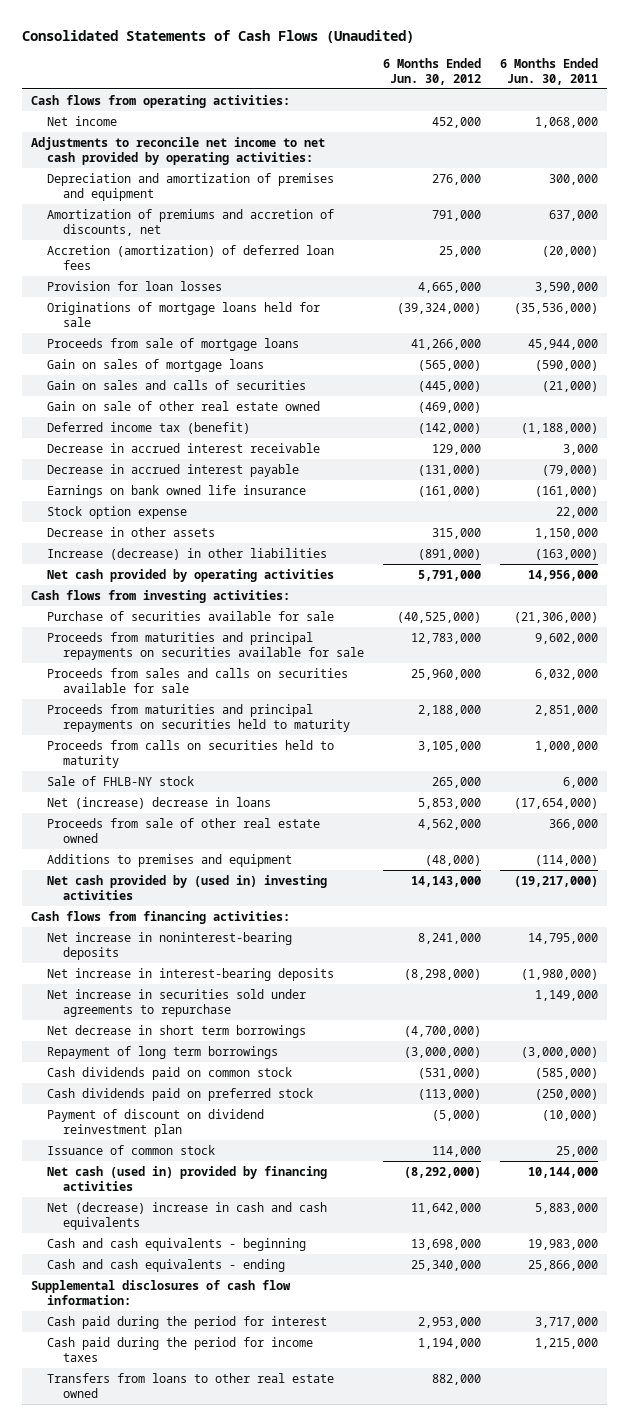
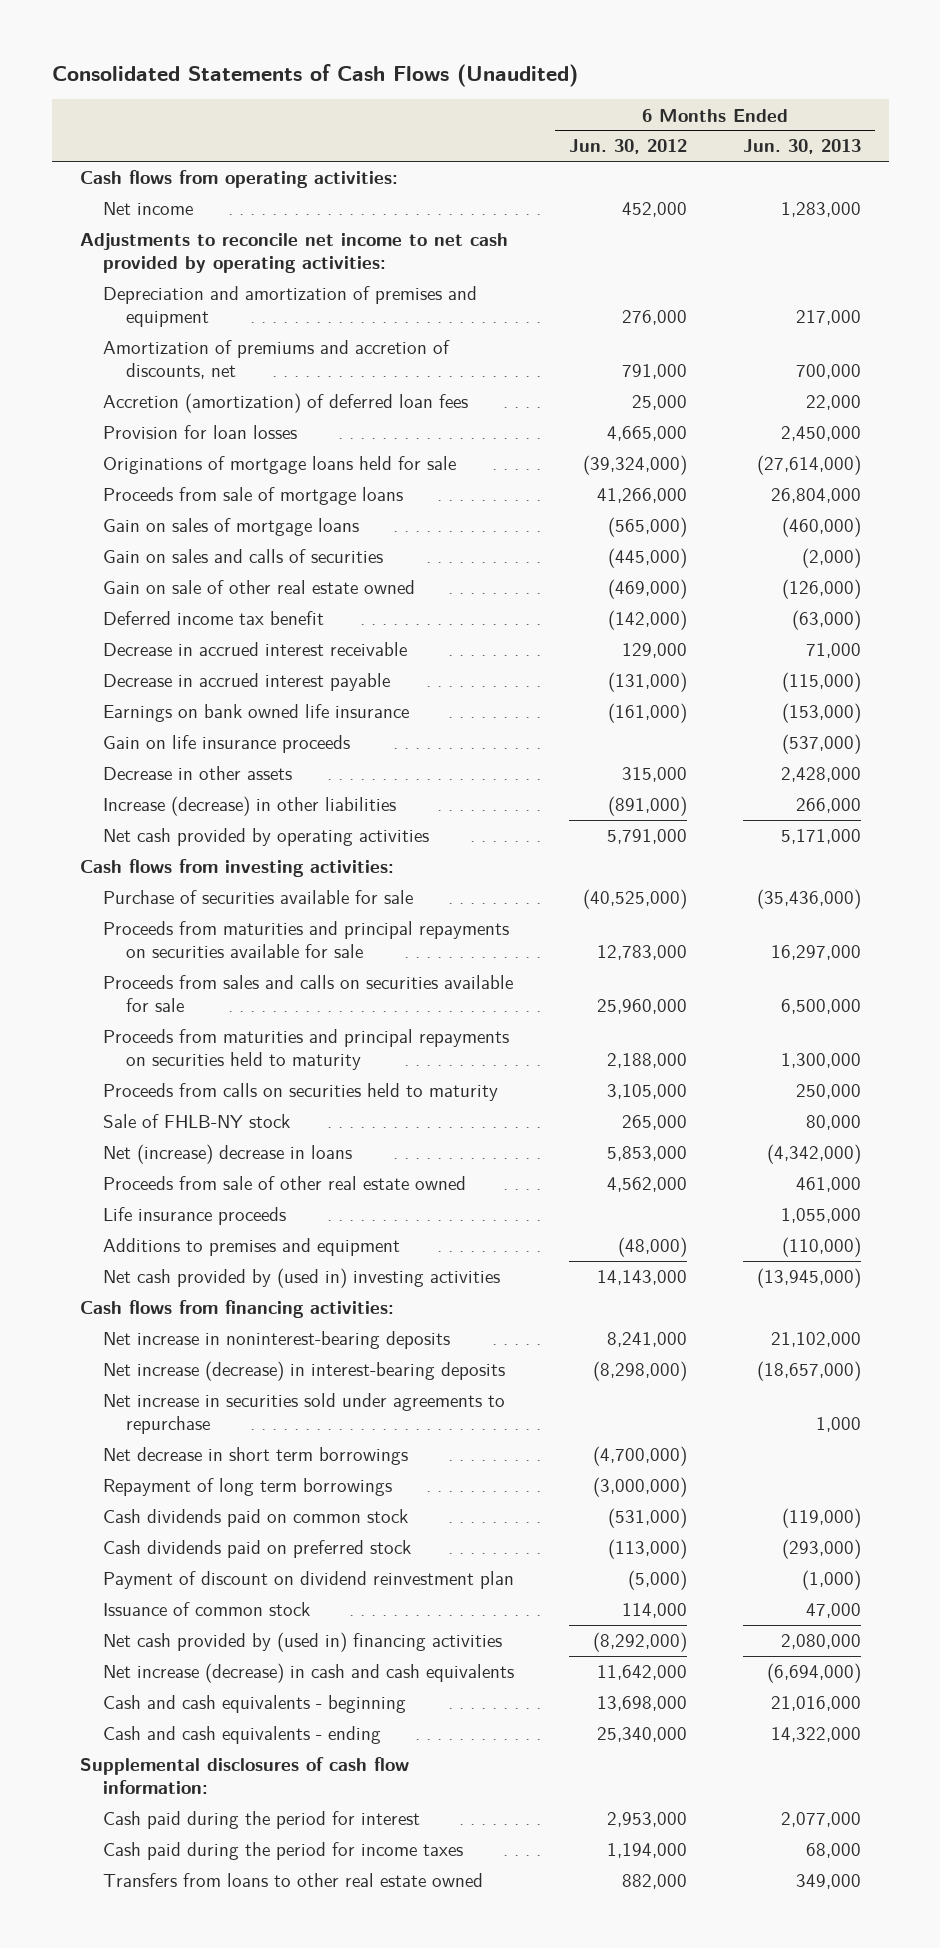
- | 6 Months Ended Jun. 30, 2012 | 6 Months Ended Jun. 30, 2011
+ | 6 Months Ended Jun. 30, 2012 | 6 Months Ended Jun. 30, 2013
- Deferred income tax (benefit) | (142,000) | (1,188,000)
+ Deferred income tax benefit | (142,000) | (63,000)
- Stock option expense | | 22,000
+ Gain on life insurance proceeds | | (537,000)
+ Life insurance proceeds | | 1,055,000
- Net increase in interest-bearing deposits | (8,298,000) | (1,980,000)
+ Net increase (decrease) in interest-bearing deposits | (8,298,000) | (18,657,000)
- Net cash (used in) provided by financing activities | (8,292,000) | 10,144,000
- Net (decrease) increase in cash and cash equivalents | 11,642,000 | 5,883,000
+ Net cash provided by (used in) financing activities | (8,292,000) | 2,080,000
+ Net increase (decrease) in cash and cash equivalents | 11,642,000 | (6,694,000)

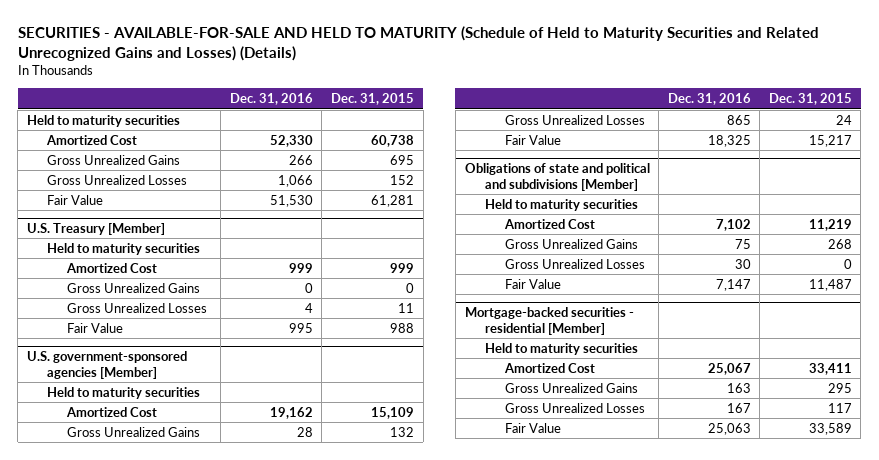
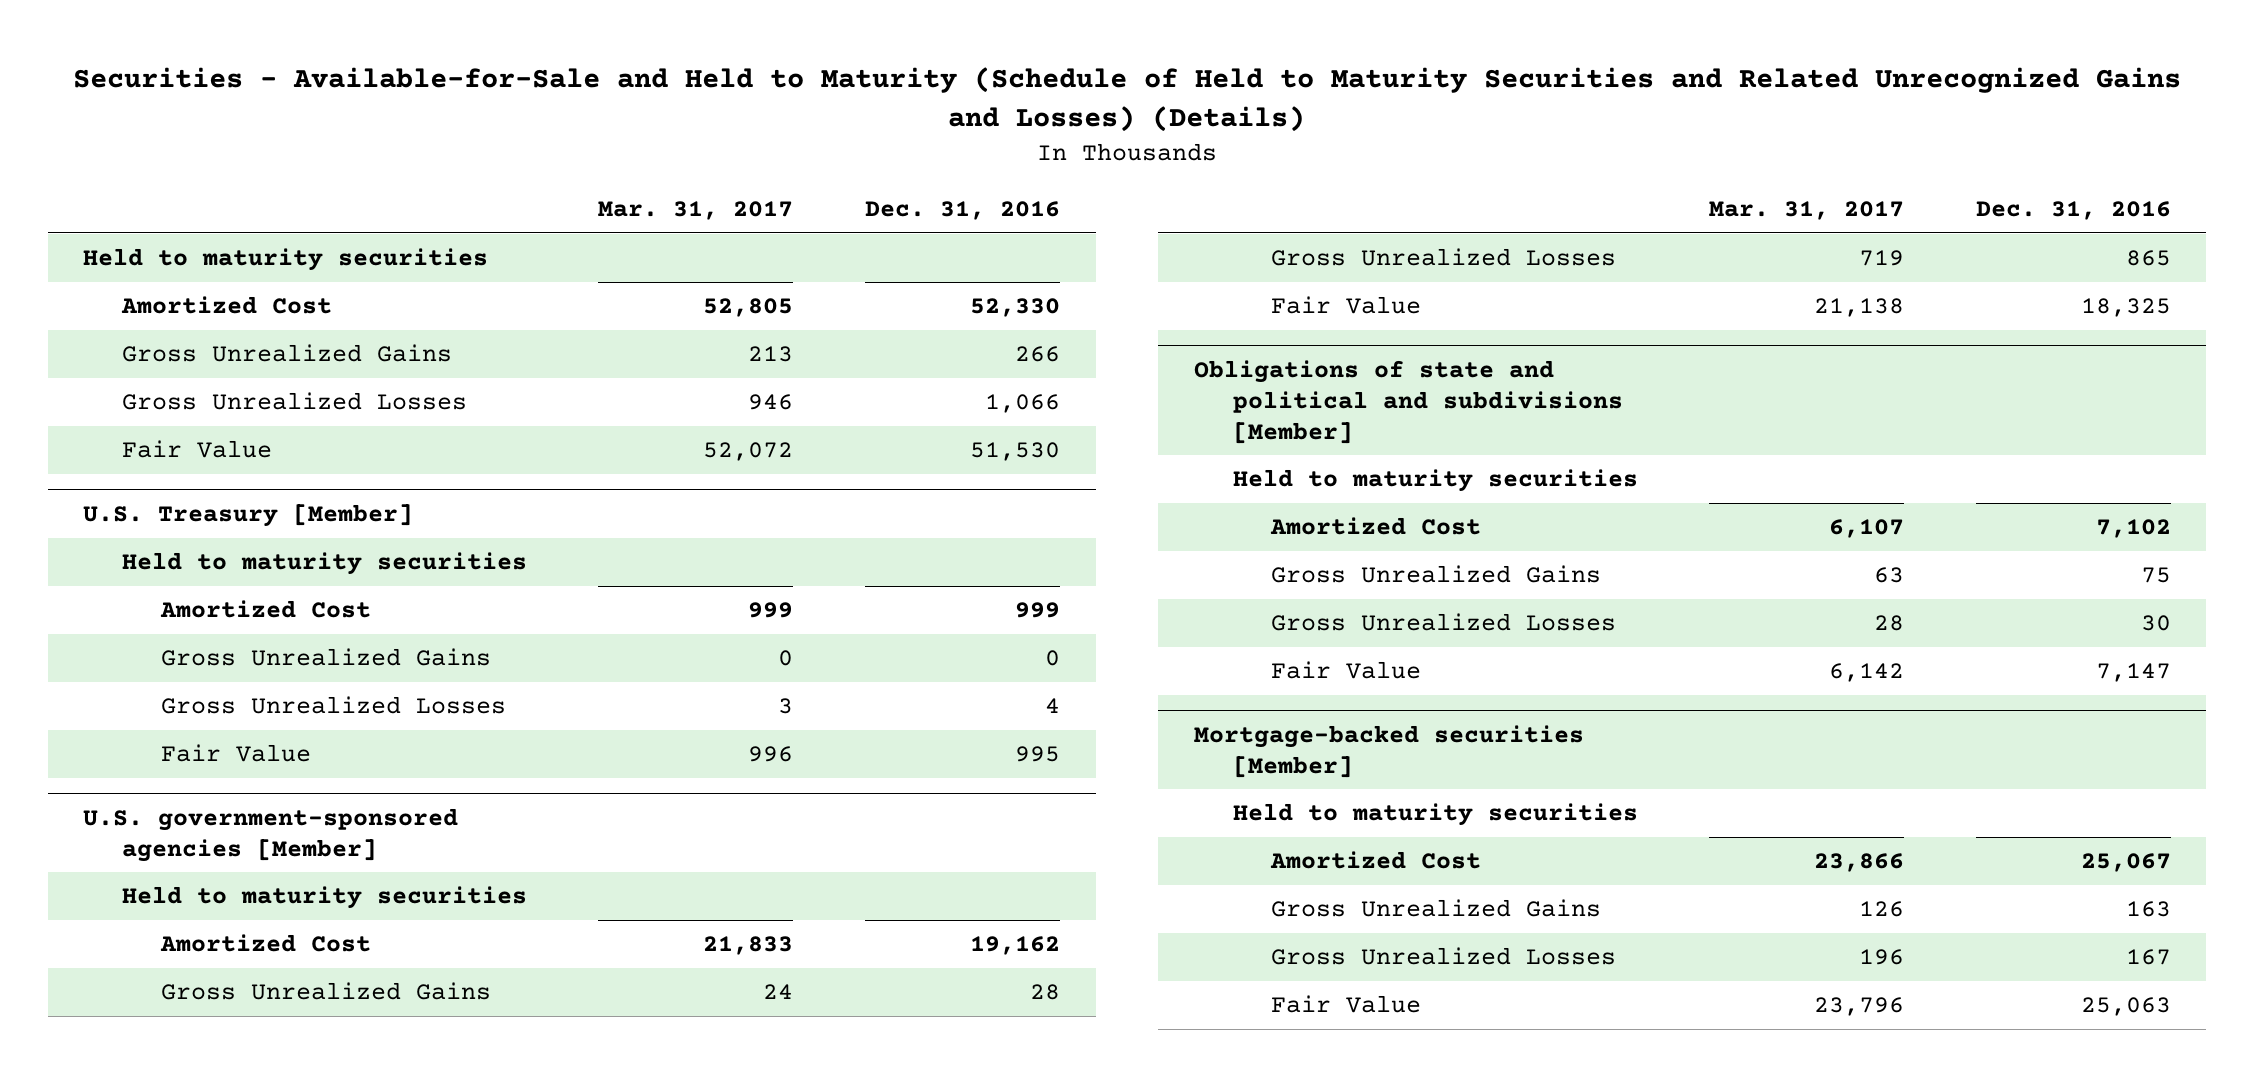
- SECURITIES - AVAILABLE-FOR-SALE AND HELD TO MATURITY (Schedule of Held to Maturity Securities and Related Unrecognized Gains and Losses) (Details)
+ Securities - Available-for-Sale and Held to Maturity (Schedule of Held to Maturity Securities and Related Unrecognized Gains and Losses) (Details)
- | Dec. 31, 2016 | Dec. 31, 2015
+ | Mar. 31, 2017 | Dec. 31, 2016
- Mortgage-backed securities - residential [Member]
+ Mortgage-backed securities [Member]

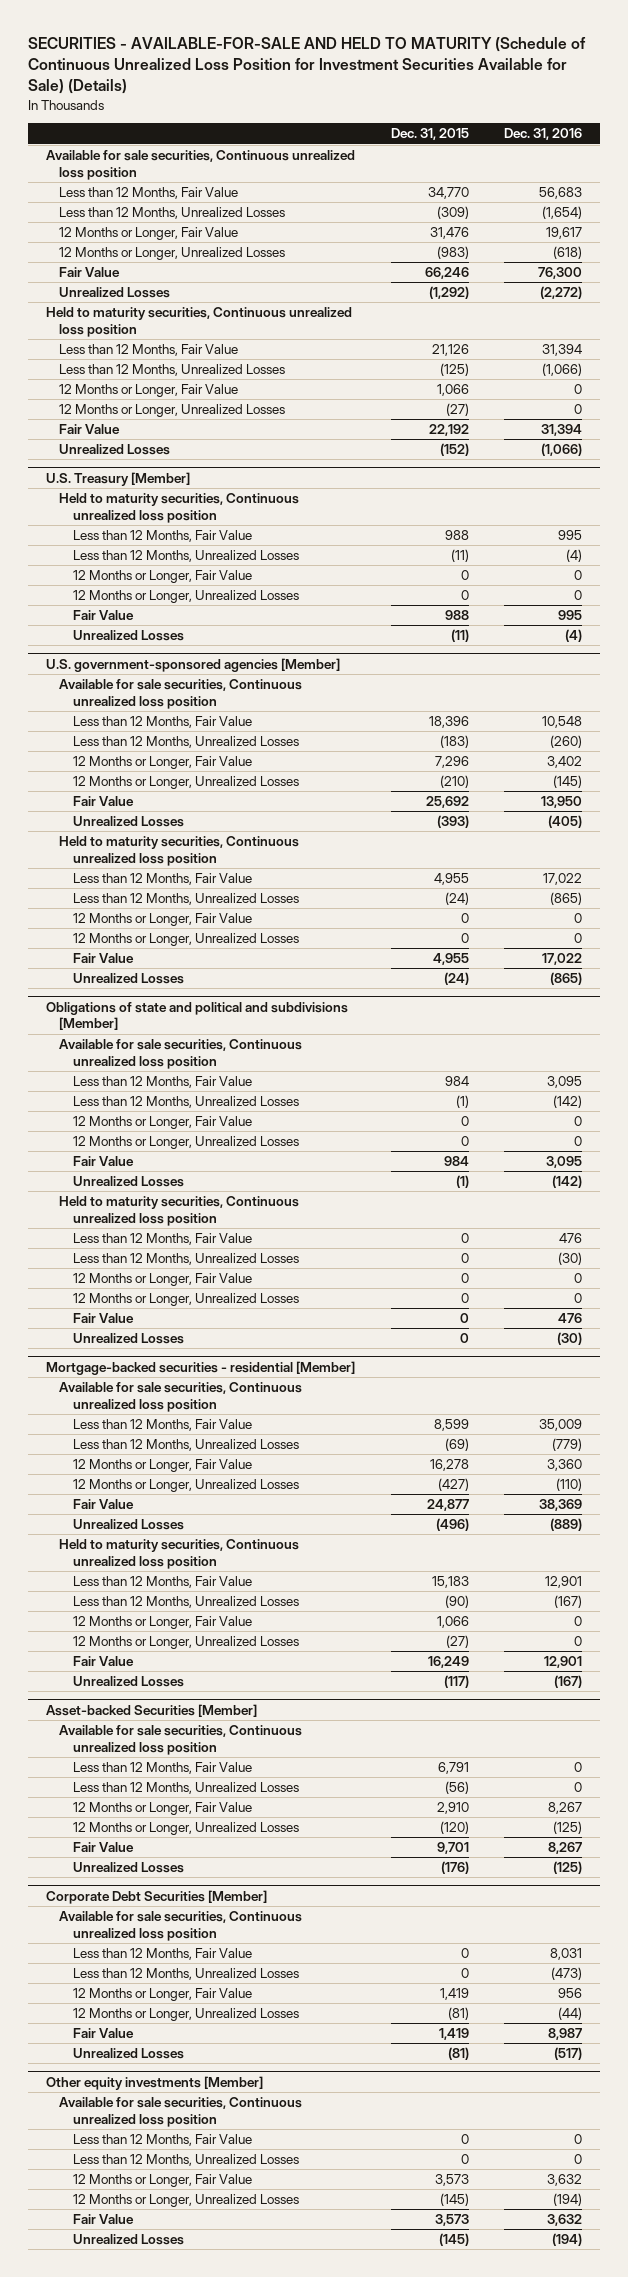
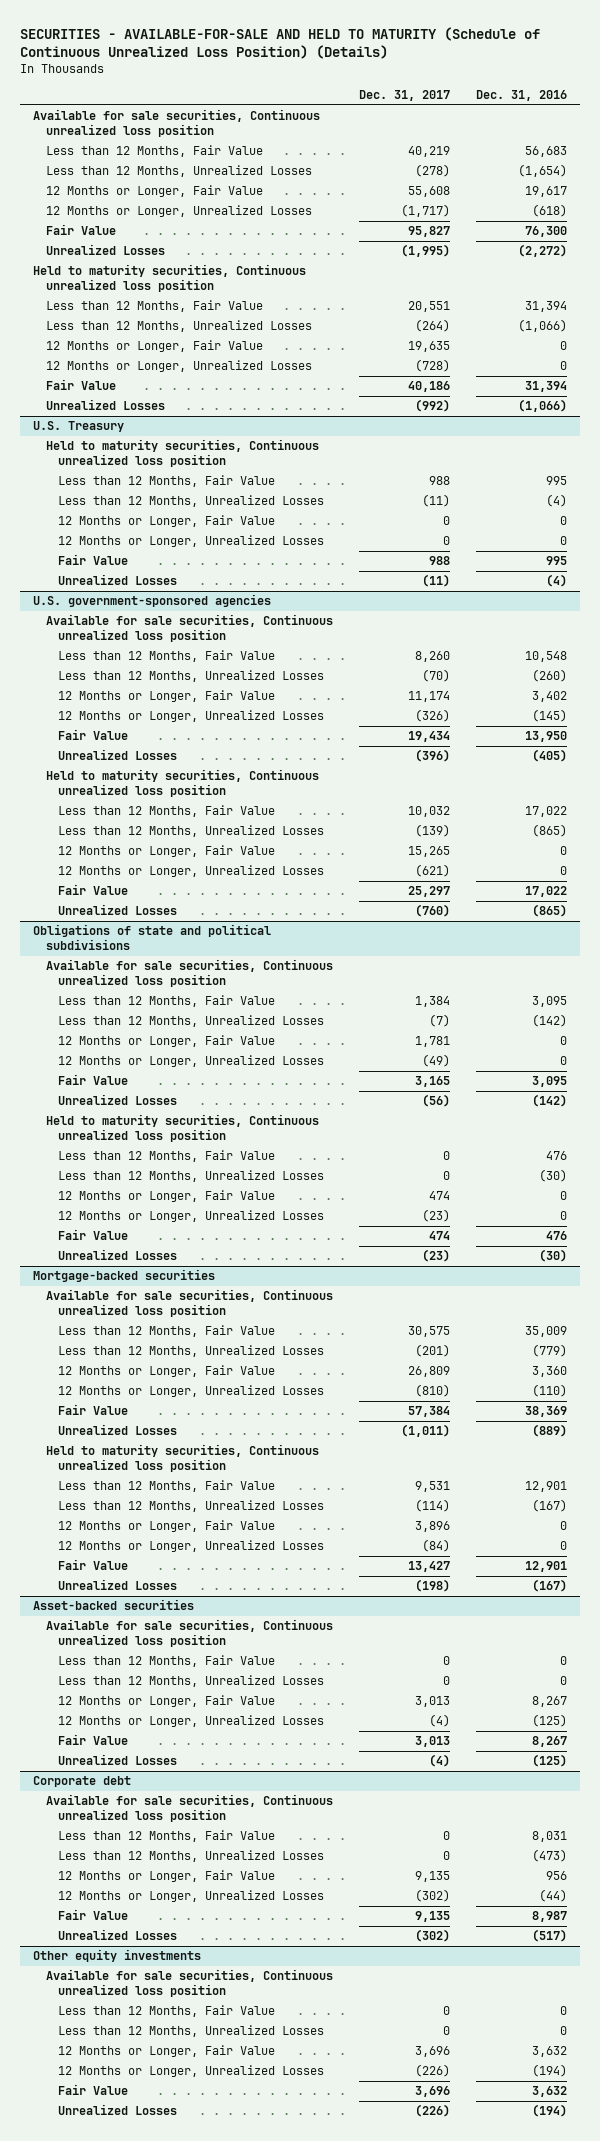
- SECURITIES - AVAILABLE-FOR-SALE AND HELD TO MATURITY (Schedule of Continuous Unrealized Loss Position for Investment Securities Available for Sale) (Details)
+ SECURITIES - AVAILABLE-FOR-SALE AND HELD TO MATURITY (Schedule of Continuous Unrealized Loss Position) (Details)
- | Dec. 31, 2015 | Dec. 31, 2016
+ | Dec. 31, 2017 | Dec. 31, 2016
- U.S. Treasury [Member]
+ U.S. Treasury
- U.S. government-sponsored agencies [Member]
+ U.S. government-sponsored agencies
- Obligations of state and political and subdivisions [Member]
+ Obligations of state and political subdivisions
- Mortgage-backed securities - residential [Member]
+ Mortgage-backed securities
- Asset-backed Securities [Member]
+ Asset-backed securities
- Corporate Debt Securities [Member]
+ Corporate debt
- Other equity investments [Member]
+ Other equity investments

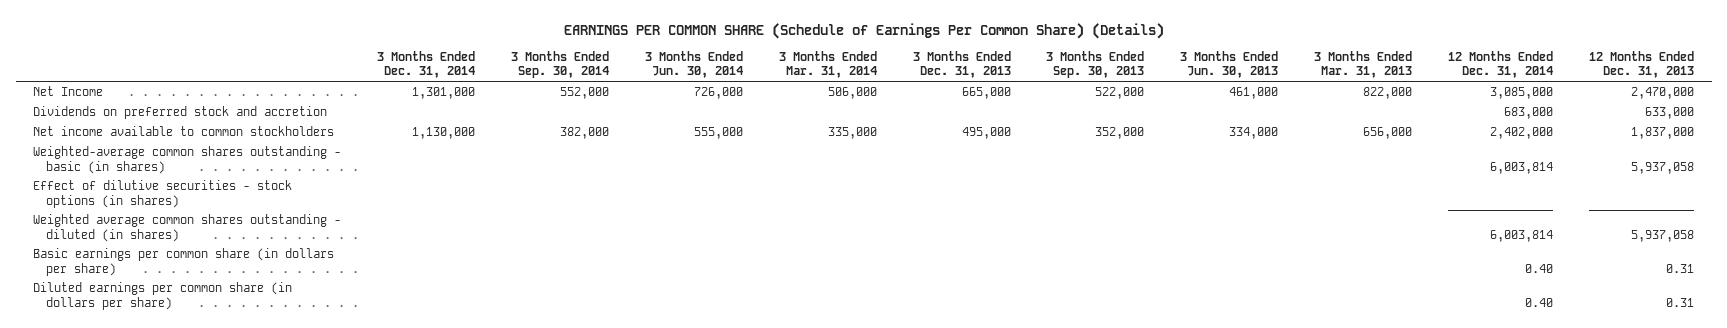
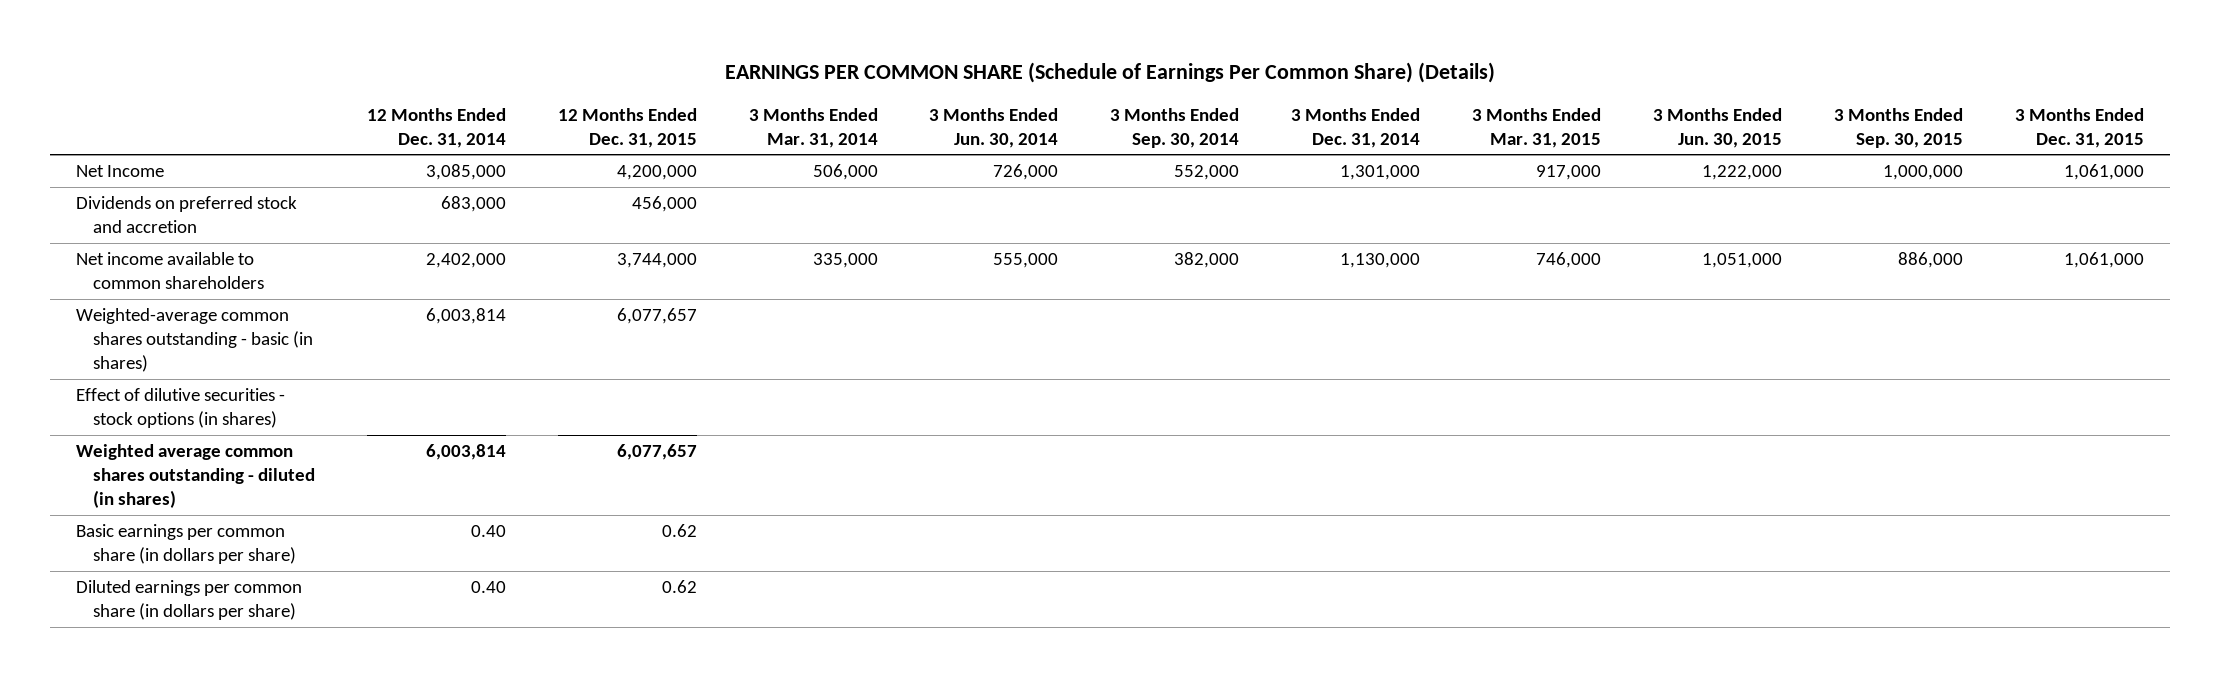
- | 3 Months Ended Dec. 31, 2014 | 3 Months Ended Sep. 30, 2014 | 3 Months Ended Jun. 30, 2014 | 3 Months Ended Mar. 31, 2014 | 3 Months Ended Dec. 31, 2013 | 3 Months Ended Sep. 30, 2013 | 3 Months Ended Jun. 30, 2013 | 3 Months Ended Mar. 31, 2013 | 12 Months Ended Dec. 31, 2014 | 12 Months Ended Dec. 31, 2013
+ | 12 Months Ended Dec. 31, 2014 | 12 Months Ended Dec. 31, 2015 | 3 Months Ended Mar. 31, 2014 | 3 Months Ended Jun. 30, 2014 | 3 Months Ended Sep. 30, 2014 | 3 Months Ended Dec. 31, 2014 | 3 Months Ended Mar. 31, 2015 | 3 Months Ended Jun. 30, 2015 | 3 Months Ended Sep. 30, 2015 | 3 Months Ended Dec. 31, 2015
- Net income available to common stockholders | 1,130,000 | 382,000 | 555,000 | 335,000 | 495,000 | 352,000 | 334,000 | 656,000 | 2,402,000 | 1,837,000
+ Net income available to common shareholders | 2,402,000 | 3,744,000 | 335,000 | 555,000 | 382,000 | 1,130,000 | 746,000 | 1,051,000 | 886,000 | 1,061,000

